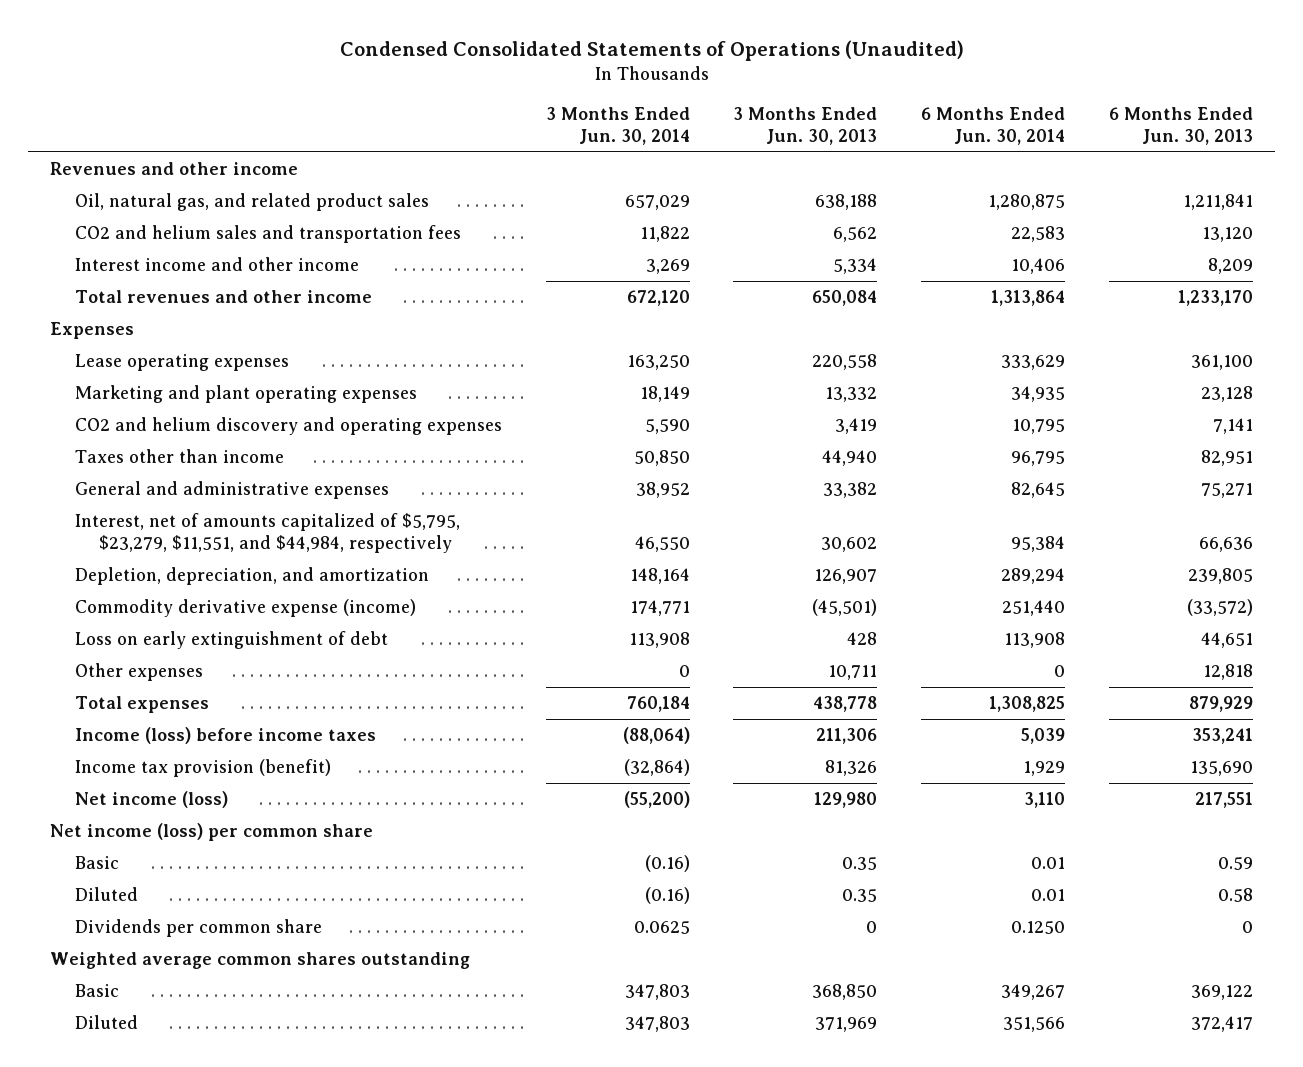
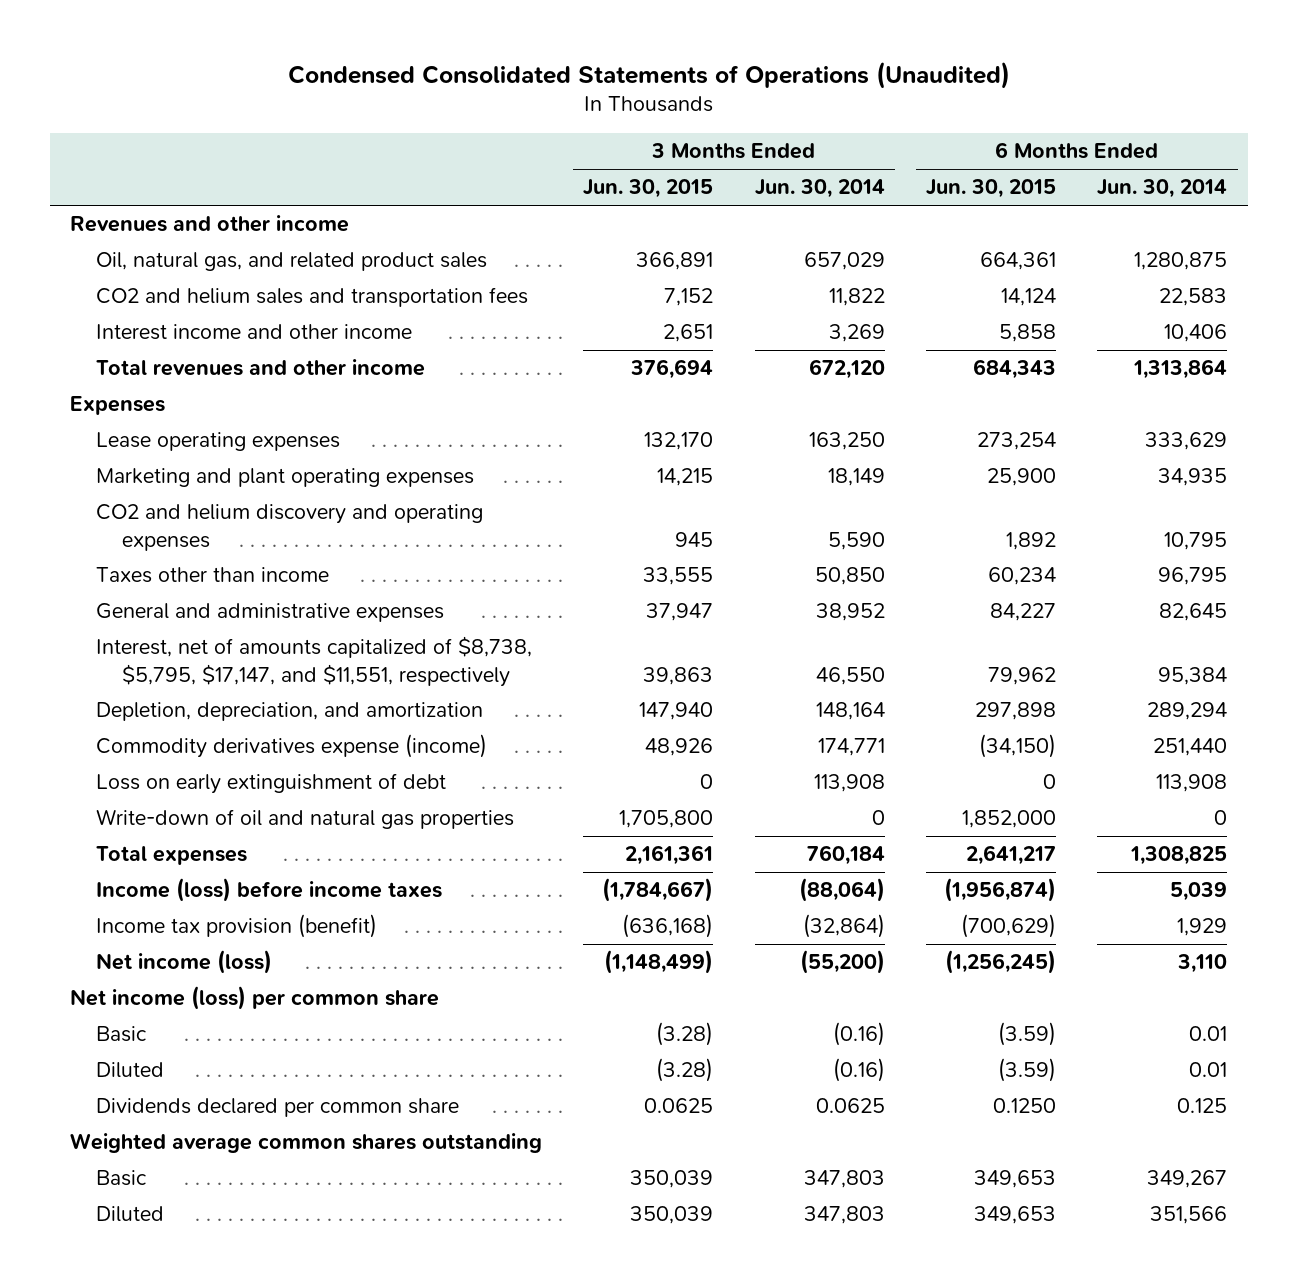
- | 3 Months Ended Jun. 30, 2014 | 3 Months Ended Jun. 30, 2013 | 6 Months Ended Jun. 30, 2014 | 6 Months Ended Jun. 30, 2013
+ | 3 Months Ended Jun. 30, 2015 | 3 Months Ended Jun. 30, 2014 | 6 Months Ended Jun. 30, 2015 | 6 Months Ended Jun. 30, 2014
- Interest, net of amounts capitalized of $5,795, $23,279, $11,551, and $44,984, respectively | 46,550 | 30,602 | 95,384 | 66,636
+ Interest, net of amounts capitalized of $8,738, $5,795, $17,147, and $11,551, respectively | 39,863 | 46,550 | 79,962 | 95,384
- Commodity derivative expense (income) | 174,771 | (45,501) | 251,440 | (33,572)
+ Commodity derivatives expense (income) | 48,926 | 174,771 | (34,150) | 251,440
- Other expenses | 0 | 10,711 | 0 | 12,818
+ Write-down of oil and natural gas properties | 1,705,800 | 0 | 1,852,000 | 0
- Dividends per common share | 0.0625 | 0 | 0.1250 | 0
+ Dividends declared per common share | 0.0625 | 0.0625 | 0.1250 | 0.125

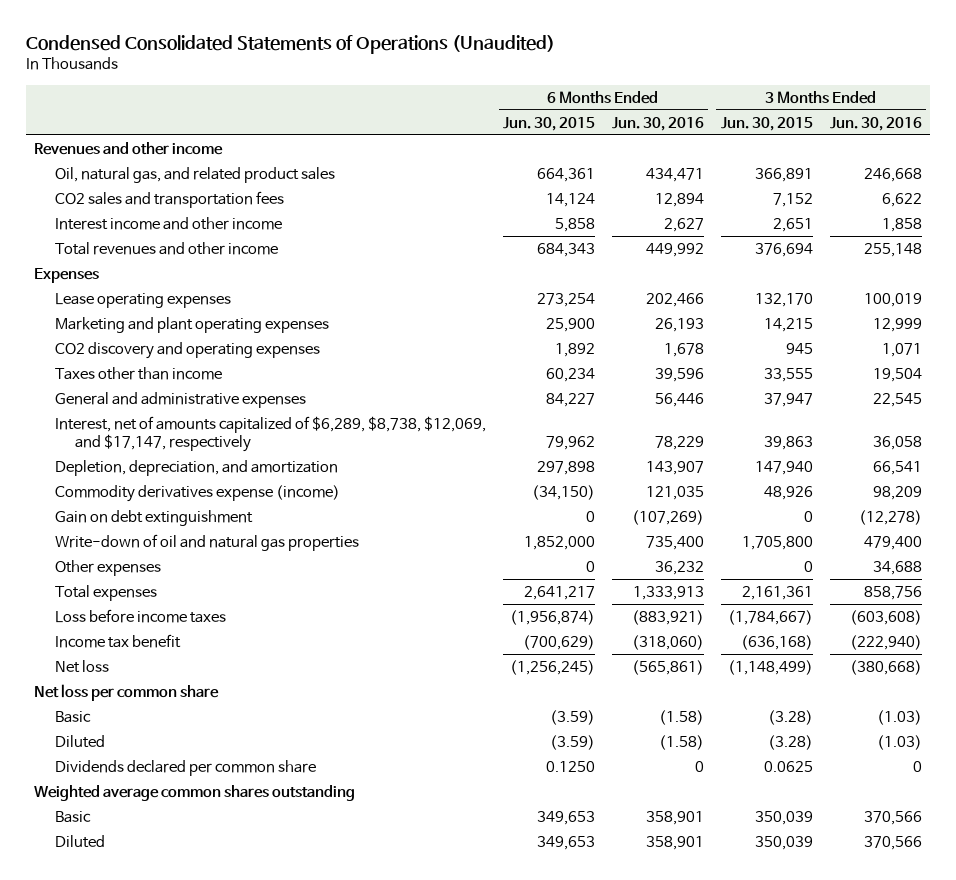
- | 3 Months Ended Jun. 30, 2015 | 3 Months Ended Jun. 30, 2014 | 6 Months Ended Jun. 30, 2015 | 6 Months Ended Jun. 30, 2014
+ | 6 Months Ended Jun. 30, 2015 | 6 Months Ended Jun. 30, 2016 | 3 Months Ended Jun. 30, 2015 | 3 Months Ended Jun. 30, 2016
- CO2 and helium sales and transportation fees | 7,152 | 11,822 | 14,124 | 22,583
+ CO2 sales and transportation fees | 14,124 | 12,894 | 7,152 | 6,622
- CO2 and helium discovery and operating expenses | 945 | 5,590 | 1,892 | 10,795
+ CO2 discovery and operating expenses | 1,892 | 1,678 | 945 | 1,071
- Interest, net of amounts capitalized of $8,738, $5,795, $17,147, and $11,551, respectively | 39,863 | 46,550 | 79,962 | 95,384
+ Interest, net of amounts capitalized of $6,289, $8,738, $12,069, and $17,147, respectively | 79,962 | 78,229 | 39,863 | 36,058
- Loss on early extinguishment of debt | 0 | 113,908 | 0 | 113,908
+ Gain on debt extinguishment | 0 | (107,269) | 0 | (12,278)
+ Other expenses | 0 | 36,232 | 0 | 34,688
- Income (loss) before income taxes | (1,784,667) | (88,064) | (1,956,874) | 5,039
- Income tax provision (benefit) | (636,168) | (32,864) | (700,629) | 1,929
- Net income (loss) | (1,148,499) | (55,200) | (1,256,245) | 3,110
- Net income (loss) per common share
+ Loss before income taxes | (1,956,874) | (883,921) | (1,784,667) | (603,608)
+ Income tax benefit | (700,629) | (318,060) | (636,168) | (222,940)
+ Net loss | (1,256,245) | (565,861) | (1,148,499) | (380,668)
+ Net loss per common share

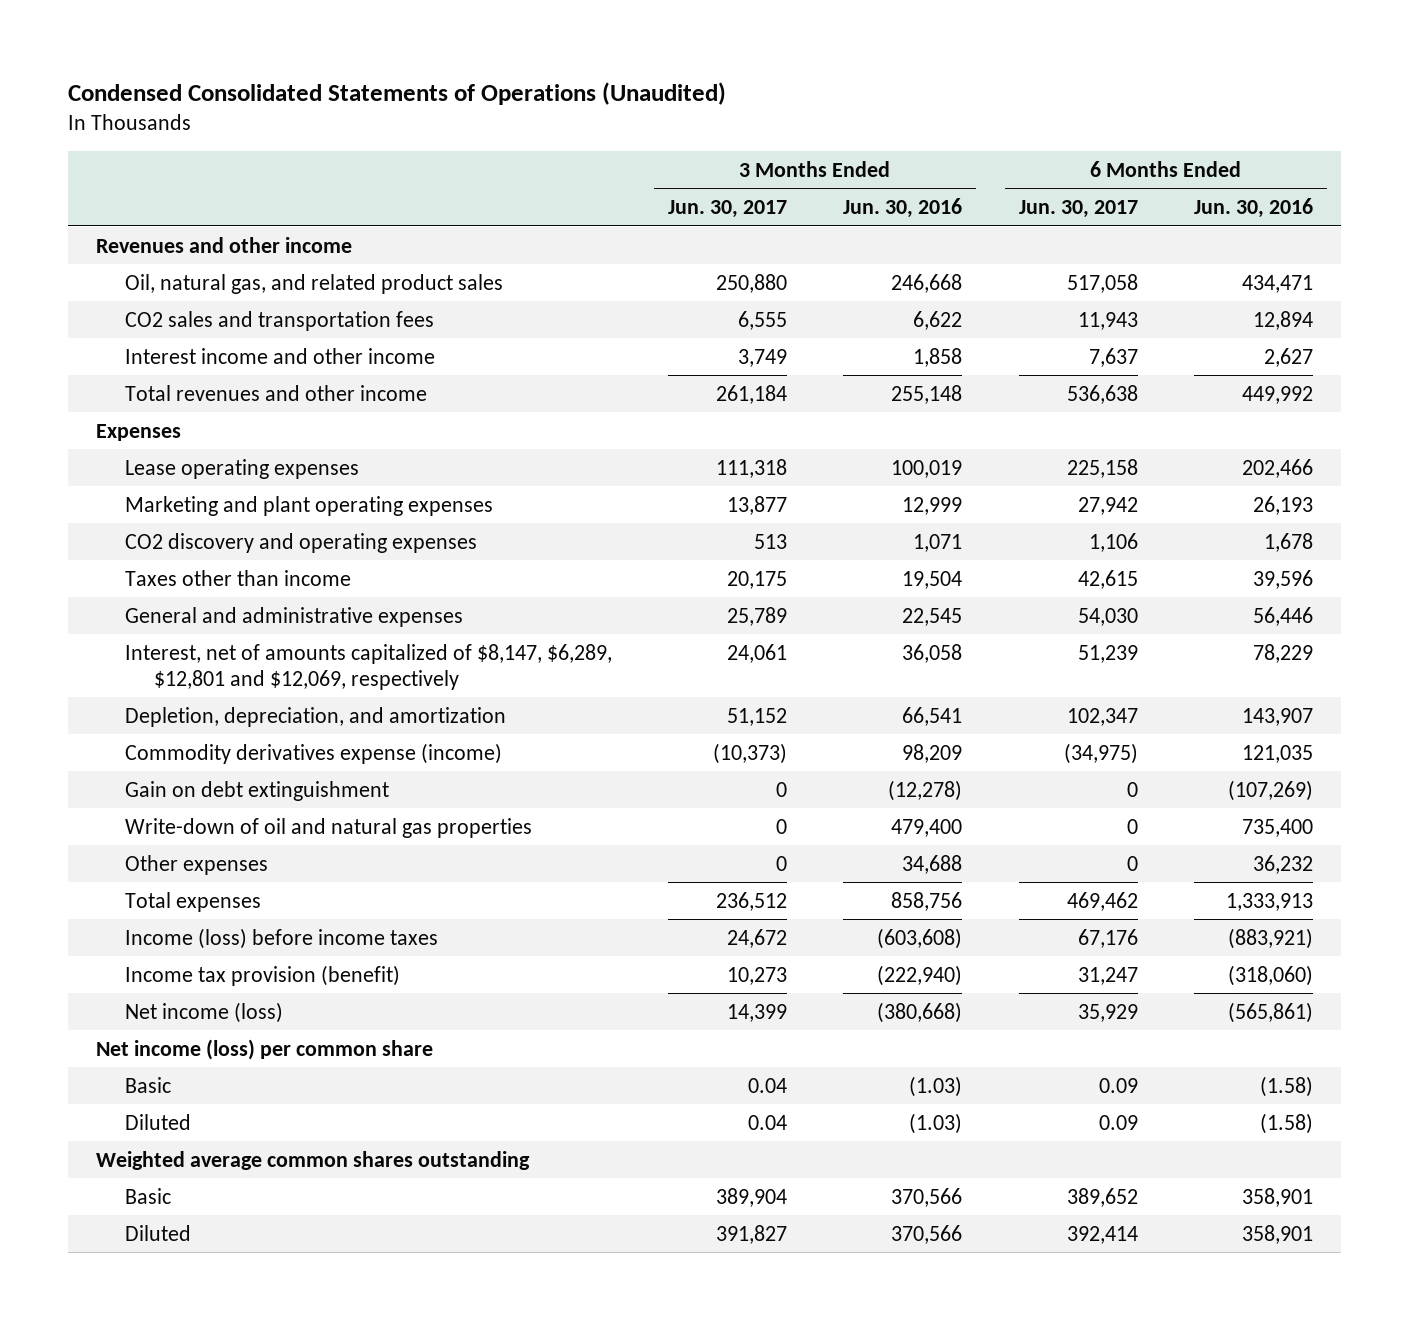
- | 6 Months Ended Jun. 30, 2015 | 6 Months Ended Jun. 30, 2016 | 3 Months Ended Jun. 30, 2015 | 3 Months Ended Jun. 30, 2016
+ | 3 Months Ended Jun. 30, 2017 | 3 Months Ended Jun. 30, 2016 | 6 Months Ended Jun. 30, 2017 | 6 Months Ended Jun. 30, 2016
- Interest, net of amounts capitalized of $6,289, $8,738, $12,069, and $17,147, respectively | 79,962 | 78,229 | 39,863 | 36,058
+ Interest, net of amounts capitalized of $8,147, $6,289, $12,801 and $12,069, respectively | 24,061 | 36,058 | 51,239 | 78,229
- Loss before income taxes | (1,956,874) | (883,921) | (1,784,667) | (603,608)
- Income tax benefit | (700,629) | (318,060) | (636,168) | (222,940)
- Net loss | (1,256,245) | (565,861) | (1,148,499) | (380,668)
- Net loss per common share
+ Income (loss) before income taxes | 24,672 | (603,608) | 67,176 | (883,921)
+ Income tax provision (benefit) | 10,273 | (222,940) | 31,247 | (318,060)
+ Net income (loss) | 14,399 | (380,668) | 35,929 | (565,861)
+ Net income (loss) per common share
- Dividends declared per common share | 0.1250 | 0 | 0.0625 | 0

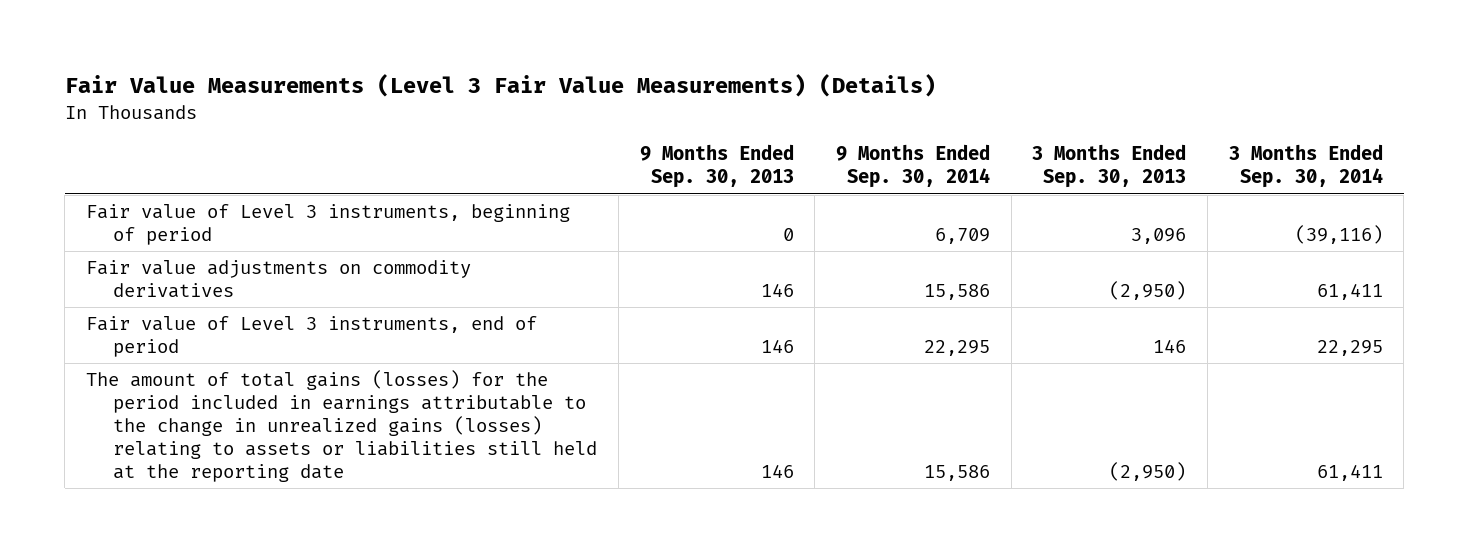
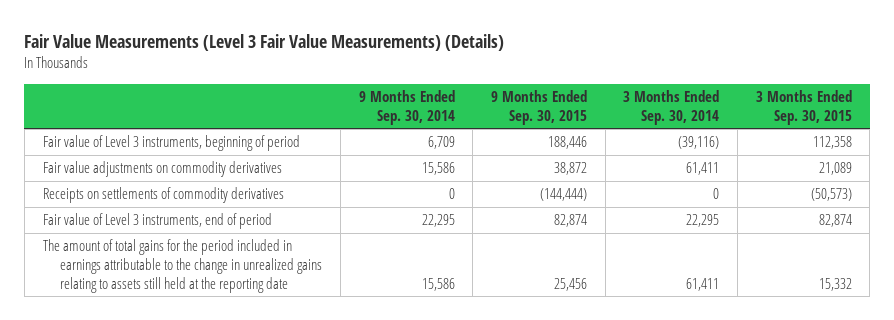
- | 9 Months Ended Sep. 30, 2013 | 9 Months Ended Sep. 30, 2014 | 3 Months Ended Sep. 30, 2013 | 3 Months Ended Sep. 30, 2014
+ | 9 Months Ended Sep. 30, 2014 | 9 Months Ended Sep. 30, 2015 | 3 Months Ended Sep. 30, 2014 | 3 Months Ended Sep. 30, 2015
+ Receipts on settlements of commodity derivatives | 0 | (144,444) | 0 | (50,573)
- The amount of total gains (losses) for the period included in earnings attributable to the change in unrealized gains (losses) relating to assets or liabilities still held at the reporting date | 146 | 15,586 | (2,950) | 61,411
+ The amount of total gains for the period included in earnings attributable to the change in unrealized gains relating to assets still held at the reporting date | 15,586 | 25,456 | 61,411 | 15,332

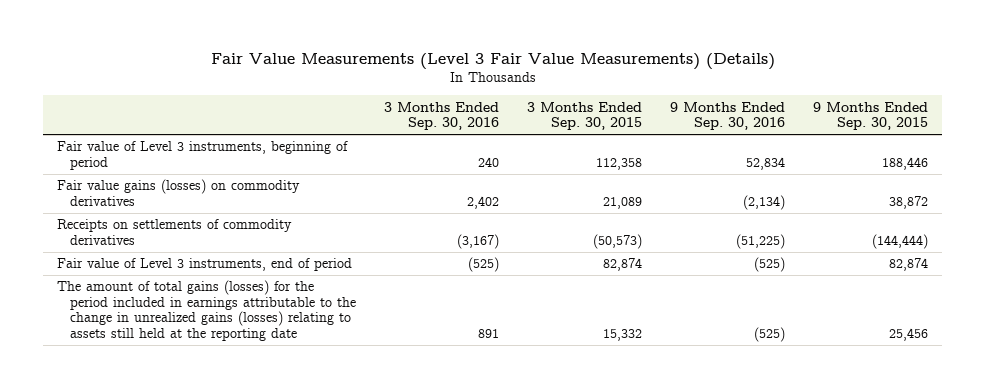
- | 9 Months Ended Sep. 30, 2014 | 9 Months Ended Sep. 30, 2015 | 3 Months Ended Sep. 30, 2014 | 3 Months Ended Sep. 30, 2015
+ | 3 Months Ended Sep. 30, 2016 | 3 Months Ended Sep. 30, 2015 | 9 Months Ended Sep. 30, 2016 | 9 Months Ended Sep. 30, 2015
- Fair value adjustments on commodity derivatives | 15,586 | 38,872 | 61,411 | 21,089
+ Fair value gains (losses) on commodity derivatives | 2,402 | 21,089 | (2,134) | 38,872
- The amount of total gains for the period included in earnings attributable to the change in unrealized gains relating to assets still held at the reporting date | 15,586 | 25,456 | 61,411 | 15,332
+ The amount of total gains (losses) for the period included in earnings attributable to the change in unrealized gains (losses) relating to assets still held at the reporting date | 891 | 15,332 | (525) | 25,456

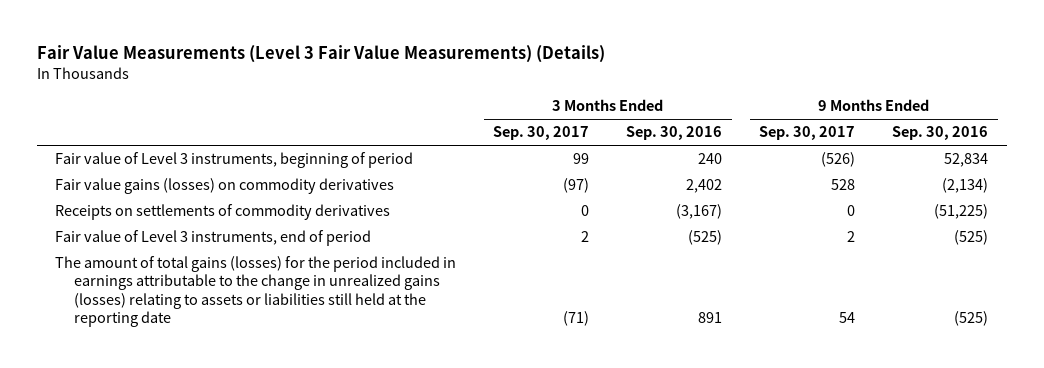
- | 3 Months Ended Sep. 30, 2016 | 3 Months Ended Sep. 30, 2015 | 9 Months Ended Sep. 30, 2016 | 9 Months Ended Sep. 30, 2015
+ | 3 Months Ended Sep. 30, 2017 | 3 Months Ended Sep. 30, 2016 | 9 Months Ended Sep. 30, 2017 | 9 Months Ended Sep. 30, 2016
- The amount of total gains (losses) for the period included in earnings attributable to the change in unrealized gains (losses) relating to assets still held at the reporting date | 891 | 15,332 | (525) | 25,456
+ The amount of total gains (losses) for the period included in earnings attributable to the change in unrealized gains (losses) relating to assets or liabilities still held at the reporting date | (71) | 891 | 54 | (525)

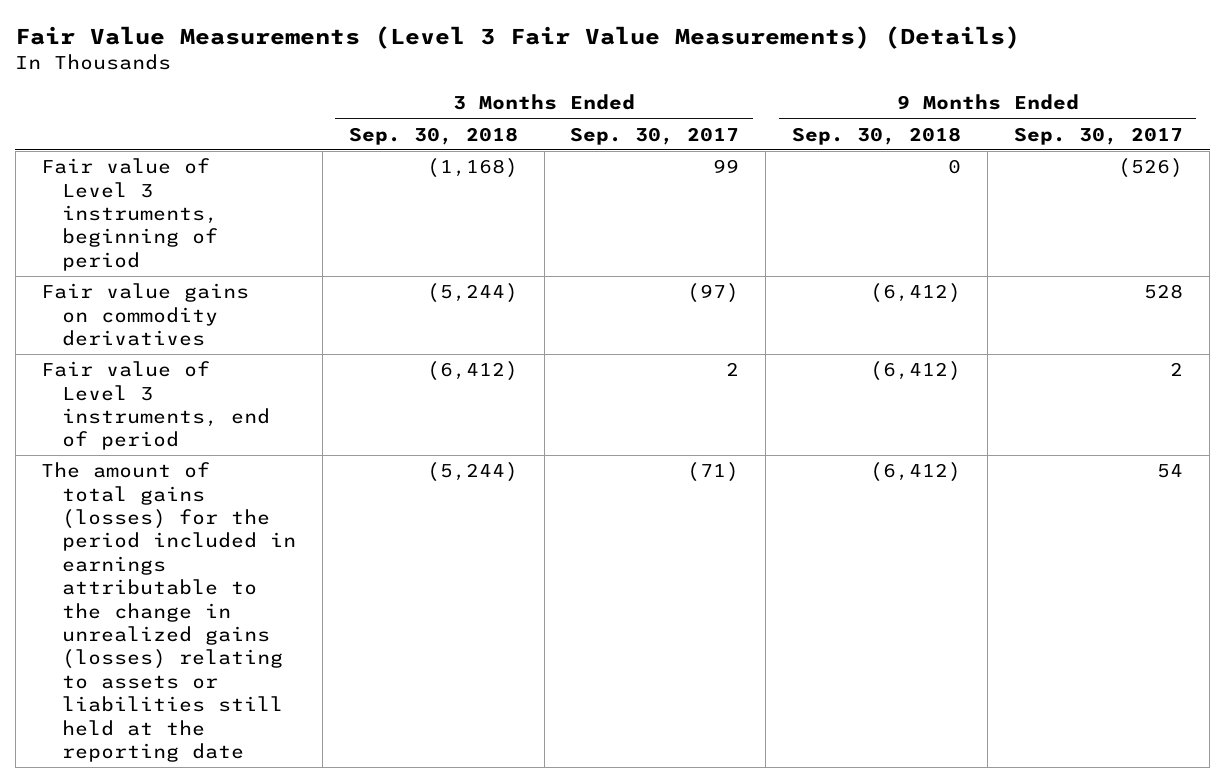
- | 3 Months Ended Sep. 30, 2017 | 3 Months Ended Sep. 30, 2016 | 9 Months Ended Sep. 30, 2017 | 9 Months Ended Sep. 30, 2016
+ | 3 Months Ended Sep. 30, 2018 | 3 Months Ended Sep. 30, 2017 | 9 Months Ended Sep. 30, 2018 | 9 Months Ended Sep. 30, 2017
- Fair value gains (losses) on commodity derivatives | (97) | 2,402 | 528 | (2,134)
- Receipts on settlements of commodity derivatives | 0 | (3,167) | 0 | (51,225)
+ Fair value gains on commodity derivatives | (5,244) | (97) | (6,412) | 528

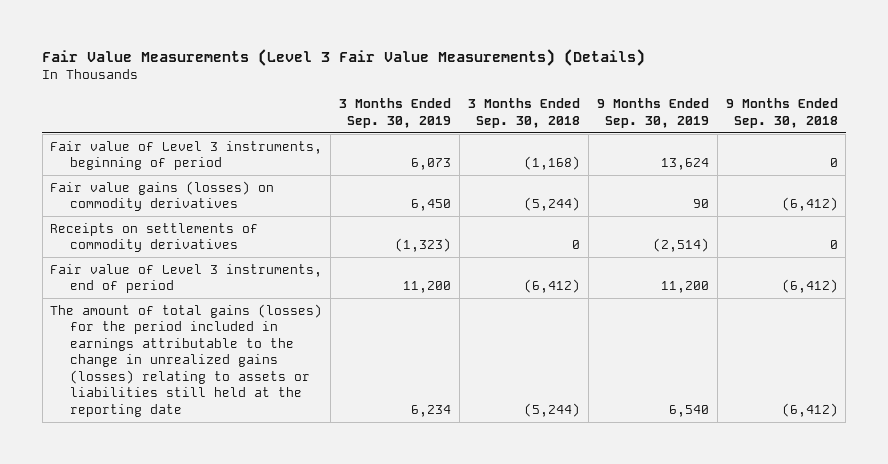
- | 3 Months Ended Sep. 30, 2018 | 3 Months Ended Sep. 30, 2017 | 9 Months Ended Sep. 30, 2018 | 9 Months Ended Sep. 30, 2017
+ | 3 Months Ended Sep. 30, 2019 | 3 Months Ended Sep. 30, 2018 | 9 Months Ended Sep. 30, 2019 | 9 Months Ended Sep. 30, 2018
- Fair value gains on commodity derivatives | (5,244) | (97) | (6,412) | 528
+ Fair value gains (losses) on commodity derivatives | 6,450 | (5,244) | 90 | (6,412)
+ Receipts on settlements of commodity derivatives | (1,323) | 0 | (2,514) | 0

